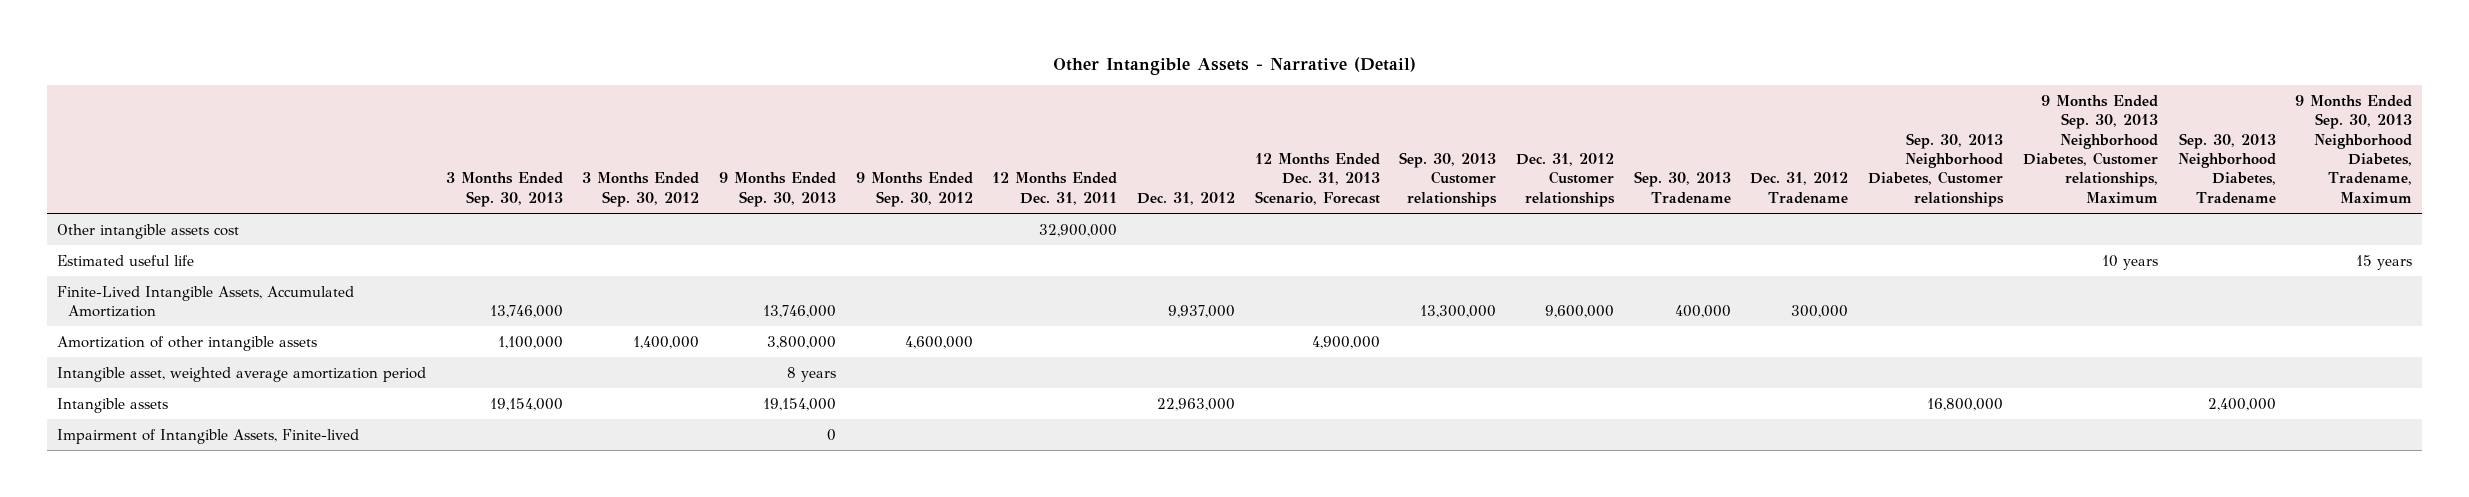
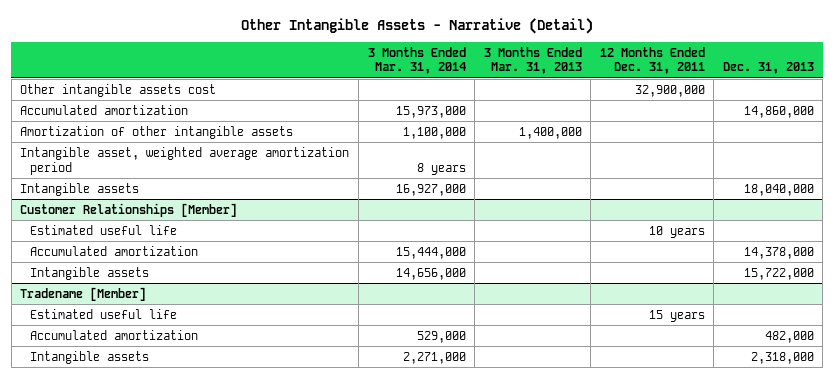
- | 3 Months Ended Sep. 30, 2013 | 3 Months Ended Sep. 30, 2012 | 9 Months Ended Sep. 30, 2013 | 9 Months Ended Sep. 30, 2012 | 12 Months Ended Dec. 31, 2011 | Dec. 31, 2012 | 12 Months Ended Dec. 31, 2013 Scenario, Forecast | Sep. 30, 2013 Customer relationships | Dec. 31, 2012 Customer relationships | Sep. 30, 2013 Tradename | Dec. 31, 2012 Tradename | Sep. 30, 2013 Neighborhood Diabetes, Customer relationships | 9 Months Ended Sep. 30, 2013 Neighborhood Diabetes, Customer relationships, Maximum | Sep. 30, 2013 Neighborhood Diabetes, Tradename | 9 Months Ended Sep. 30, 2013 Neighborhood Diabetes, Tradename, Maximum
+ | 3 Months Ended Mar. 31, 2014 | 3 Months Ended Mar. 31, 2013 | 12 Months Ended Dec. 31, 2011 | Dec. 31, 2013
- Estimated useful life | | | | | | | | | | | | | 10 years | | 15 years
- Finite-Lived Intangible Assets, Accumulated Amortization | 13,746,000 | | 13,746,000 | | | 9,937,000 | | 13,300,000 | 9,600,000 | 400,000 | 300,000 | | | |
+ Accumulated amortization | 15,973,000 | | | 14,860,000
- Impairment of Intangible Assets, Finite-lived | | | 0 | | | | | | | | | | | |
+ Customer Relationships [Member]
+ Estimated useful life | | | 10 years |
+ Accumulated amortization | 15,444,000 | | | 14,378,000
+ Intangible assets | 14,656,000 | | | 15,722,000
+ Tradename [Member]
+ Estimated useful life | | | 15 years |
+ Accumulated amortization | 529,000 | | | 482,000
+ Intangible assets | 2,271,000 | | | 2,318,000

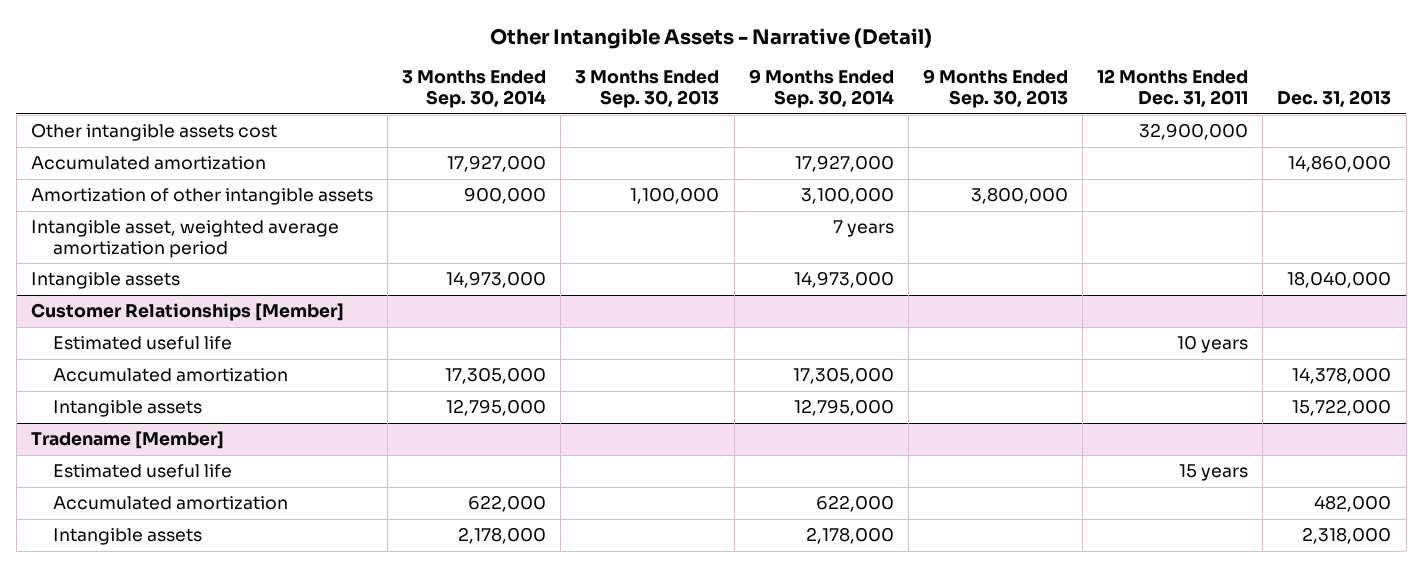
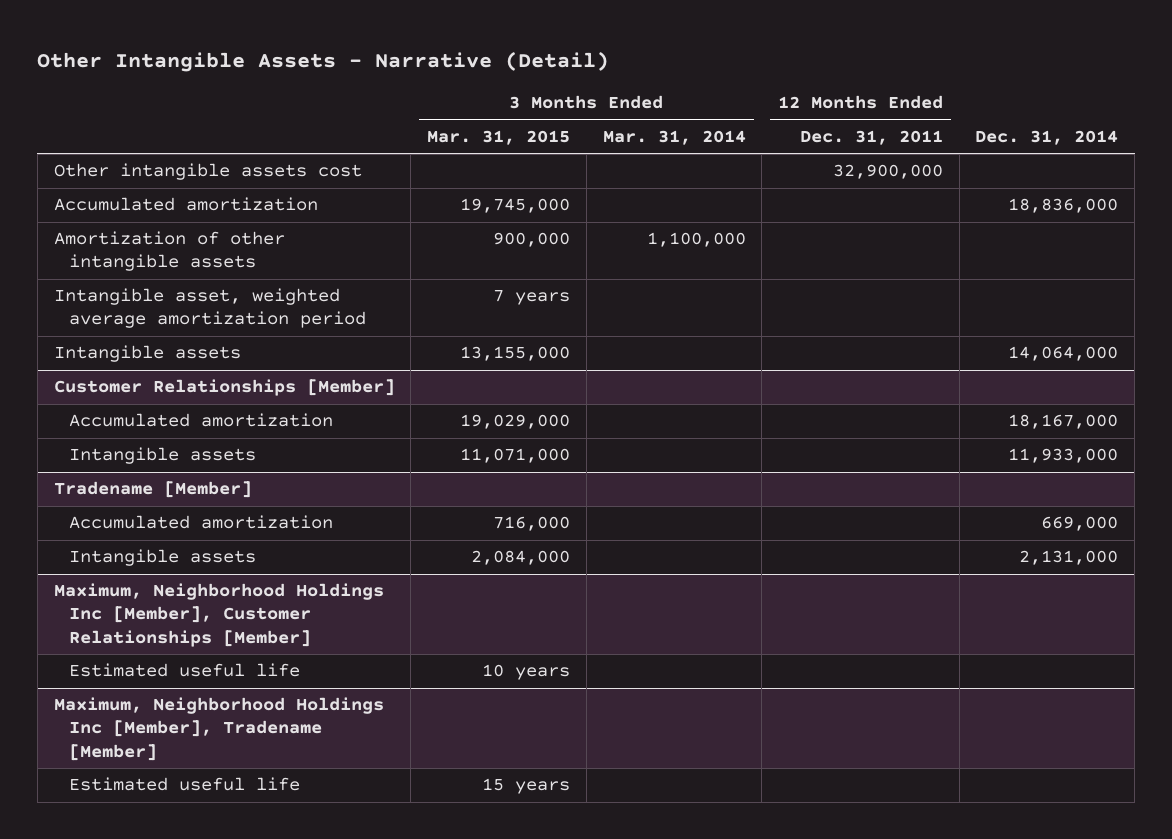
- | 3 Months Ended Sep. 30, 2014 | 3 Months Ended Sep. 30, 2013 | 9 Months Ended Sep. 30, 2014 | 9 Months Ended Sep. 30, 2013 | 12 Months Ended Dec. 31, 2011 | Dec. 31, 2013
+ | 3 Months Ended Mar. 31, 2015 | 3 Months Ended Mar. 31, 2014 | 12 Months Ended Dec. 31, 2011 | Dec. 31, 2014
@ Customer Relationships [Member]
- Estimated useful life | | | | | 10 years |
@ Tradename [Member]
- Estimated useful life | | | | | 15 years |
+ Maximum, Neighborhood Holdings Inc [Member], Customer Relationships [Member]
+ Estimated useful life | 10 years | | |
+ Maximum, Neighborhood Holdings Inc [Member], Tradename [Member]
+ Estimated useful life | 15 years | | |

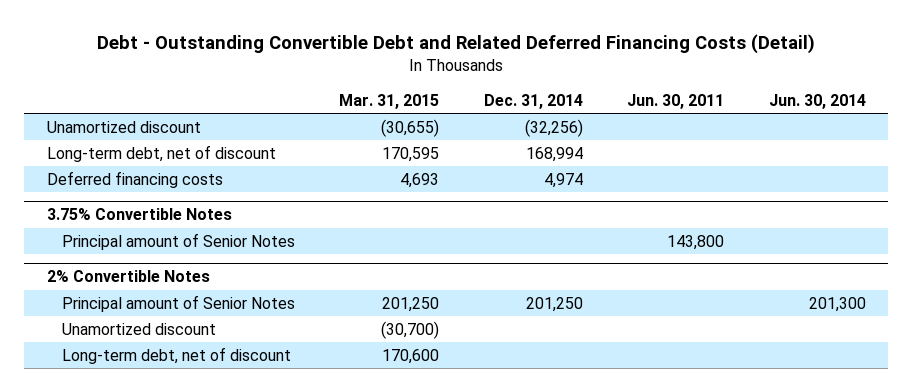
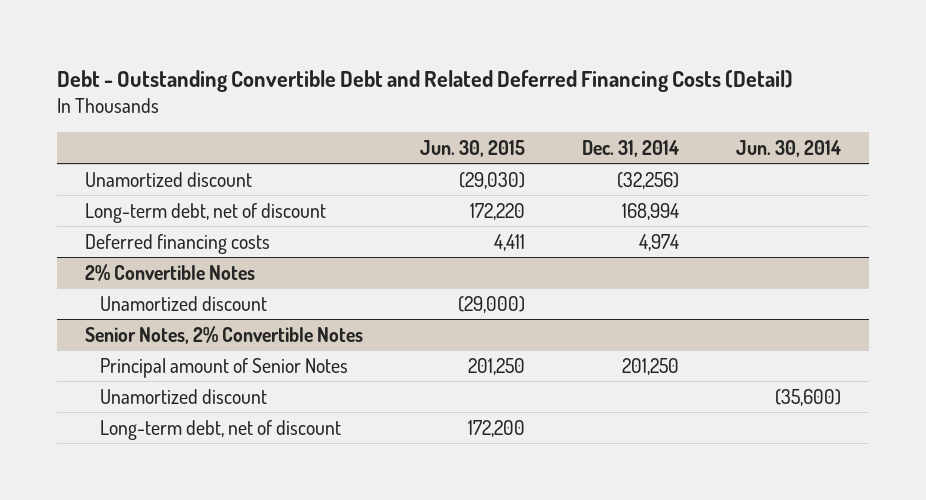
- | Mar. 31, 2015 | Dec. 31, 2014 | Jun. 30, 2011 | Jun. 30, 2014
+ | Jun. 30, 2015 | Dec. 31, 2014 | Jun. 30, 2014
- 3.75% Convertible Notes
- Principal amount of Senior Notes | | | 143,800 |
@ 2% Convertible Notes
- Principal amount of Senior Notes | 201,250 | 201,250 | | 201,300
- Long-term debt, net of discount | 170,600 | | |
+ Senior Notes, 2% Convertible Notes
+ Principal amount of Senior Notes | 201,250 | 201,250 |
+ Unamortized discount | | | (35,600)
+ Long-term debt, net of discount | 172,200 | |

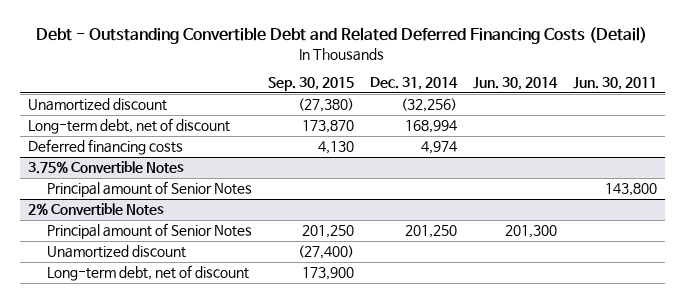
- | Jun. 30, 2015 | Dec. 31, 2014 | Jun. 30, 2014
+ | Sep. 30, 2015 | Dec. 31, 2014 | Jun. 30, 2014 | Jun. 30, 2011
+ 3.75% Convertible Notes
+ Principal amount of Senior Notes | | | | 143,800
@ 2% Convertible Notes
+ Principal amount of Senior Notes | 201,250 | 201,250 | 201,300 |
- Senior Notes, 2% Convertible Notes
- Principal amount of Senior Notes | 201,250 | 201,250 |
- Unamortized discount | | | (35,600)
- Long-term debt, net of discount | 172,200 | |
@ 2% Convertible Notes
+ Long-term debt, net of discount | 173,900 | | |

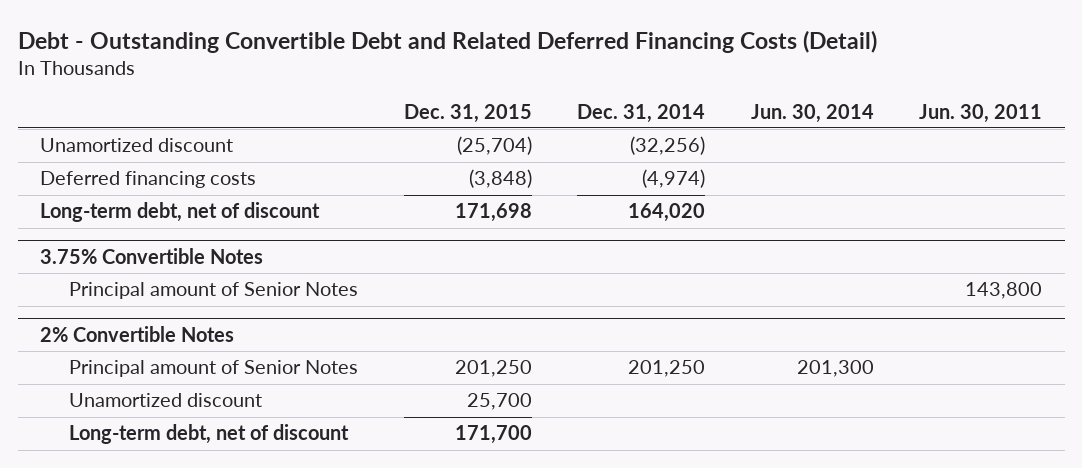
- | Sep. 30, 2015 | Dec. 31, 2014 | Jun. 30, 2014 | Jun. 30, 2011
+ | Dec. 31, 2015 | Dec. 31, 2014 | Jun. 30, 2014 | Jun. 30, 2011
- Long-term debt, net of discount | 173,870 | 168,994 | |
- Deferred financing costs | 4,130 | 4,974 | |
+ Deferred financing costs | (3,848) | (4,974) | |
+ Long-term debt, net of discount | 171,698 | 164,020 | |

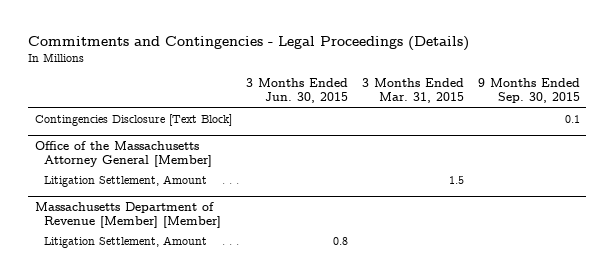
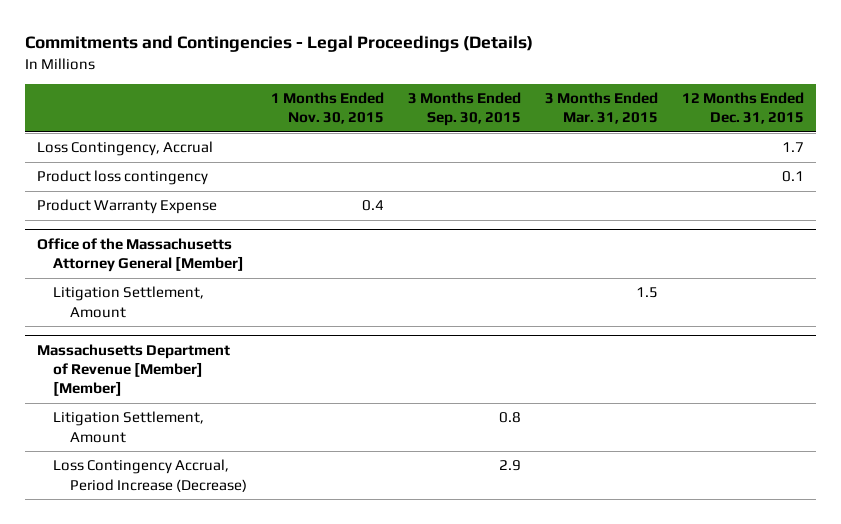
- | 3 Months Ended Jun. 30, 2015 | 3 Months Ended Mar. 31, 2015 | 9 Months Ended Sep. 30, 2015
+ | 1 Months Ended Nov. 30, 2015 | 3 Months Ended Sep. 30, 2015 | 3 Months Ended Mar. 31, 2015 | 12 Months Ended Dec. 31, 2015
- Contingencies Disclosure [Text Block] | | | 0.1
+ Loss Contingency, Accrual | | | | 1.7
+ Product loss contingency | | | | 0.1
+ Product Warranty Expense | 0.4 | | |
@ Massachusetts Department of Revenue [Member] [Member]
+ Loss Contingency Accrual, Period Increase (Decrease) | | 2.9 | |

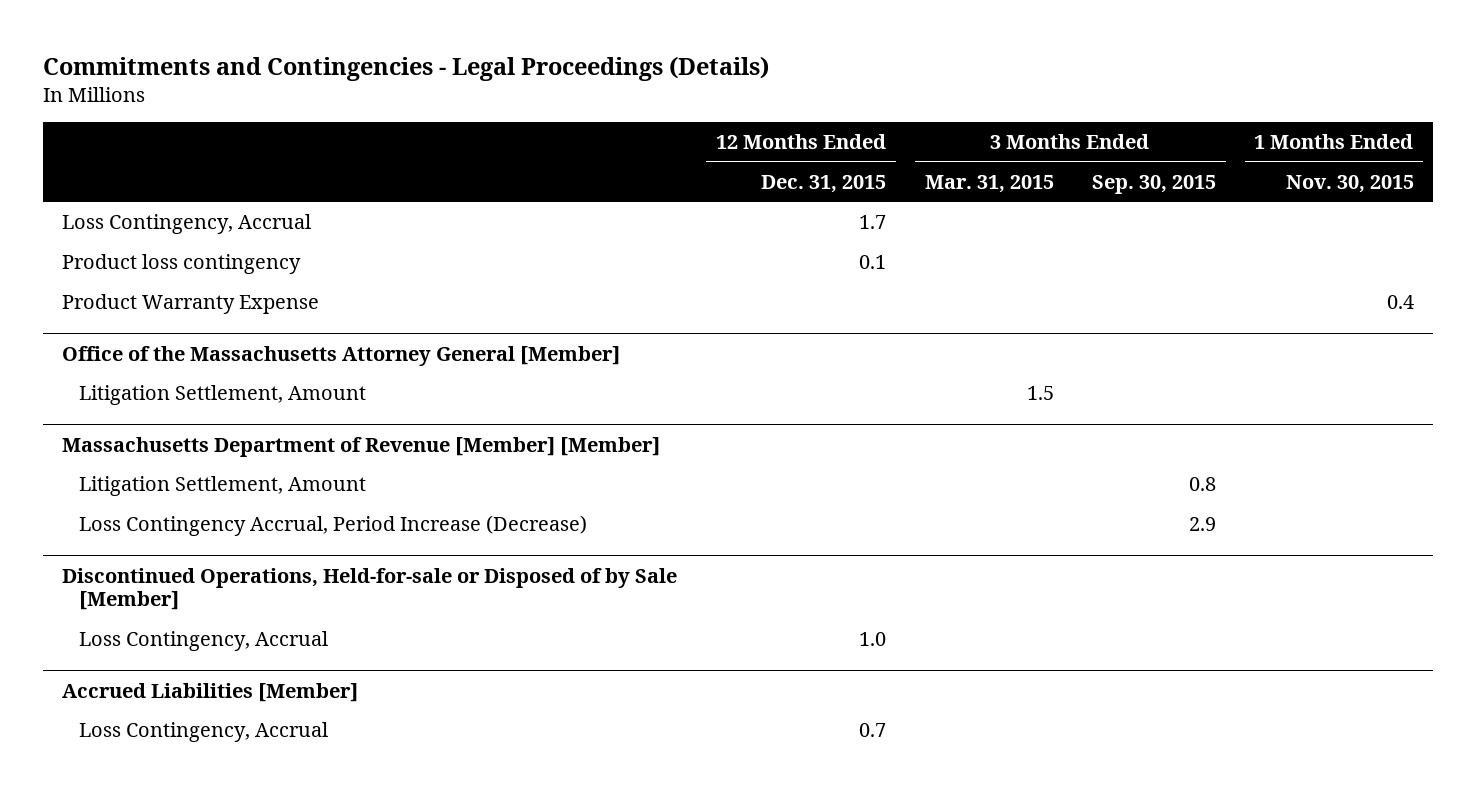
- | 1 Months Ended Nov. 30, 2015 | 3 Months Ended Sep. 30, 2015 | 3 Months Ended Mar. 31, 2015 | 12 Months Ended Dec. 31, 2015
+ | 12 Months Ended Dec. 31, 2015 | 3 Months Ended Mar. 31, 2015 | 3 Months Ended Sep. 30, 2015 | 1 Months Ended Nov. 30, 2015
+ Discontinued Operations, Held-for-sale or Disposed of by Sale [Member]
+ Loss Contingency, Accrual | 1.0 | | |
+ Accrued Liabilities [Member]
+ Loss Contingency, Accrual | 0.7 | | |

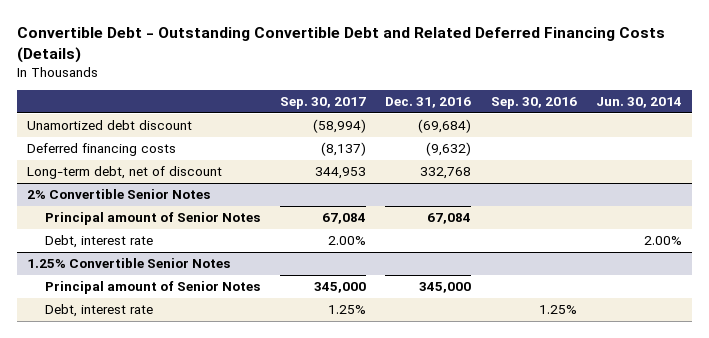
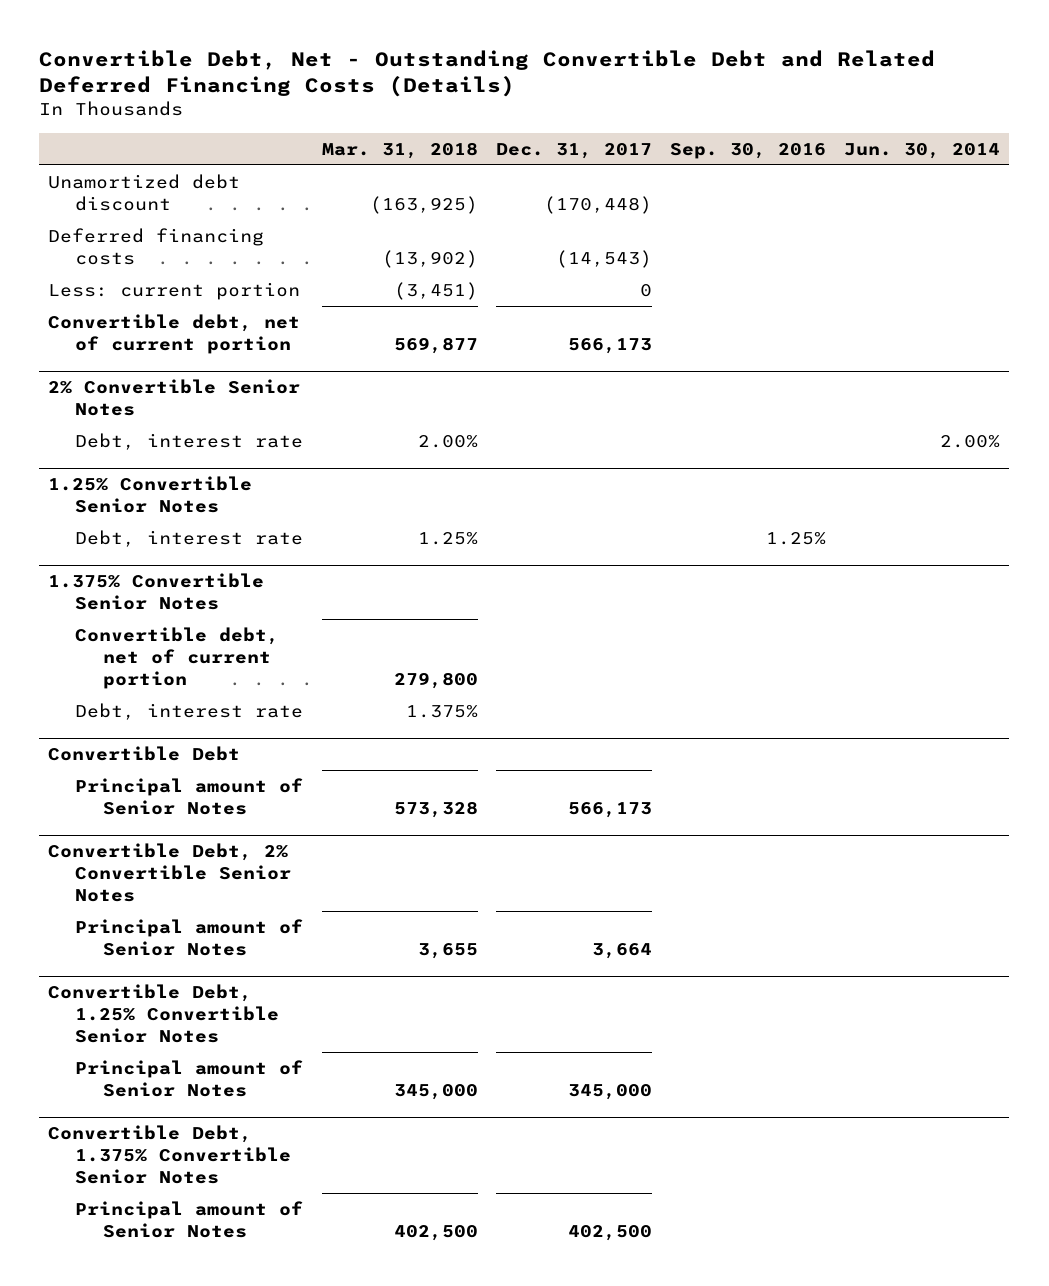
- Convertible Debt - Outstanding Convertible Debt and Related Deferred Financing Costs (Details)
+ Convertible Debt, Net - Outstanding Convertible Debt and Related Deferred Financing Costs (Details)
- | Sep. 30, 2017 | Dec. 31, 2016 | Sep. 30, 2016 | Jun. 30, 2014
+ | Mar. 31, 2018 | Dec. 31, 2017 | Sep. 30, 2016 | Jun. 30, 2014
- Long-term debt, net of discount | 344,953 | 332,768 | |
+ Less: current portion | (3,451) | 0 | |
+ Convertible debt, net of current portion | 569,877 | 566,173 | |
@ 2% Convertible Senior Notes
- Principal amount of Senior Notes | 67,084 | 67,084 | |
@ 1.25% Convertible Senior Notes
- Principal amount of Senior Notes | 345,000 | 345,000 | |
+ 1.375% Convertible Senior Notes
+ Convertible debt, net of current portion | 279,800 | | |
+ Debt, interest rate | 1.375% | | |
+ Convertible Debt
+ Principal amount of Senior Notes | 573,328 | 566,173 | |
+ Convertible Debt, 2% Convertible Senior Notes
+ Principal amount of Senior Notes | 3,655 | 3,664 | |
+ Convertible Debt, 1.25% Convertible Senior Notes
+ Principal amount of Senior Notes | 345,000 | 345,000 | |
+ Convertible Debt, 1.375% Convertible Senior Notes
+ Principal amount of Senior Notes | 402,500 | 402,500 | |

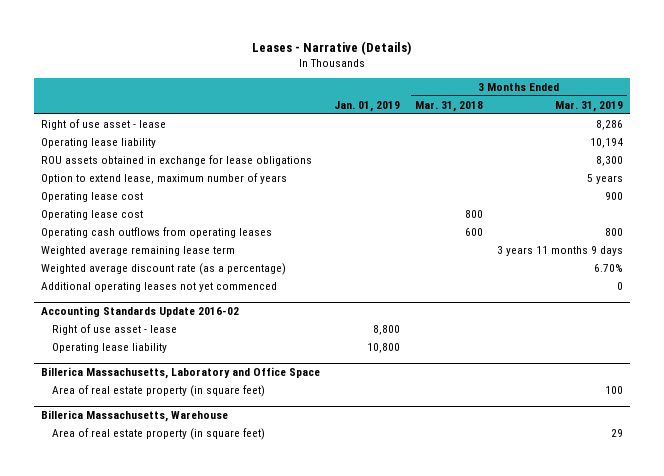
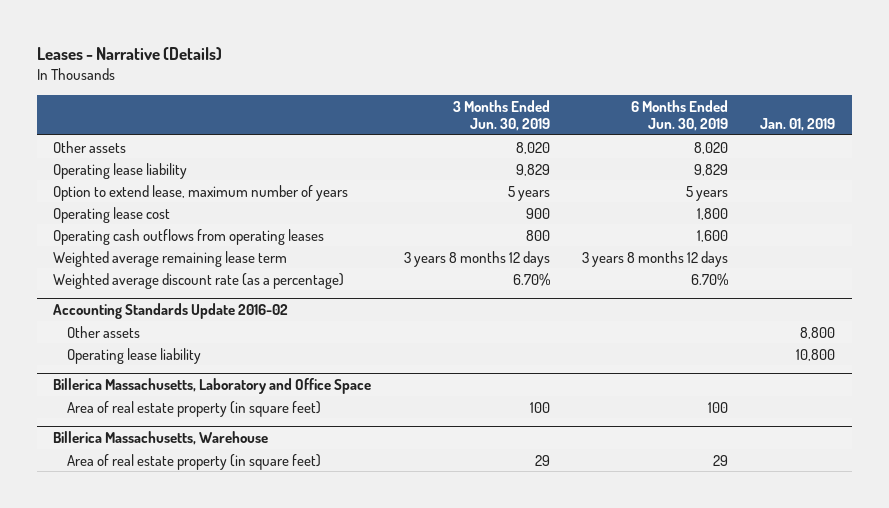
- | Jan. 01, 2019 | 3 Months Ended Mar. 31, 2018 | 3 Months Ended Mar. 31, 2019
+ | 3 Months Ended Jun. 30, 2019 | 6 Months Ended Jun. 30, 2019 | Jan. 01, 2019
- Right of use asset - lease | | | 8,286
+ Other assets | 8,020 | 8,020 |
- ROU assets obtained in exchange for lease obligations | | | 8,300
- Operating lease cost | | 800 |
- Additional operating leases not yet commenced | | | 0
@ Accounting Standards Update 2016-02
- Right of use asset - lease | 8,800 | |
+ Other assets | | | 8,800

